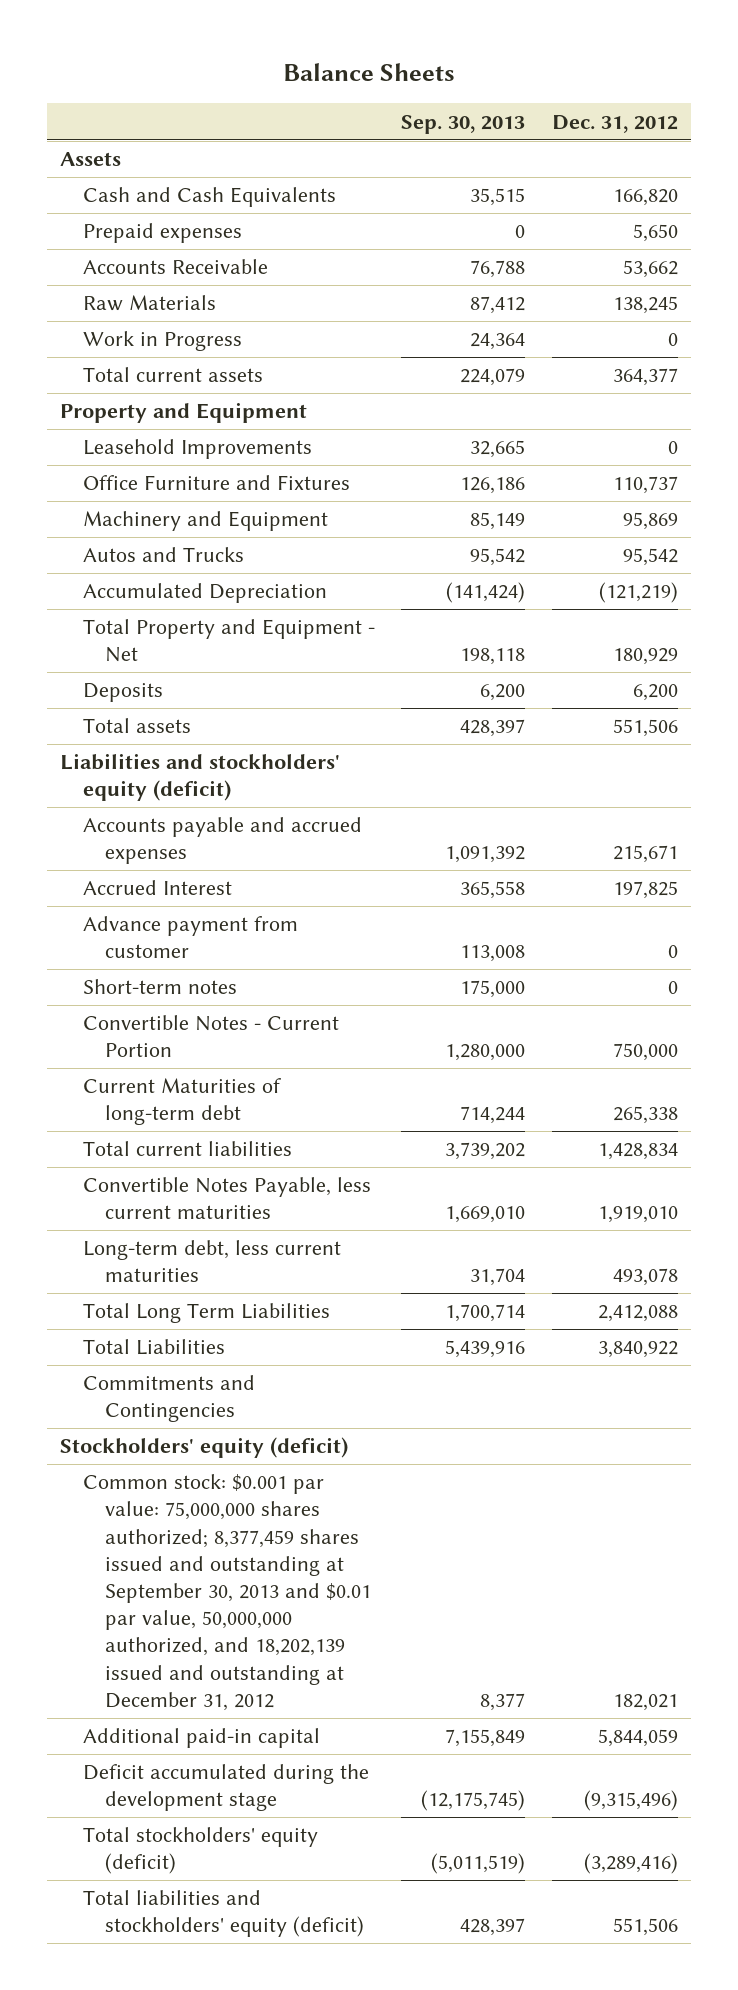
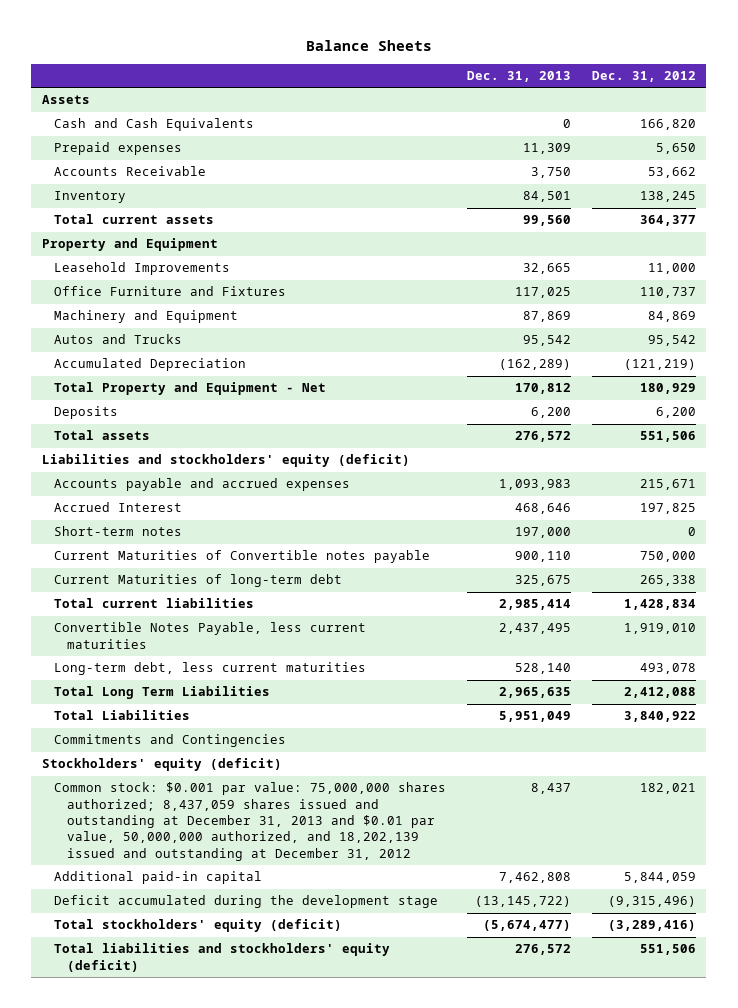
- | Sep. 30, 2013 | Dec. 31, 2012
+ | Dec. 31, 2013 | Dec. 31, 2012
- Raw Materials | 87,412 | 138,245
- Work in Progress | 24,364 | 0
+ Inventory | 84,501 | 138,245
- Leasehold Improvements | 32,665 | 0
+ Leasehold Improvements | 32,665 | 11,000
- Machinery and Equipment | 85,149 | 95,869
+ Machinery and Equipment | 87,869 | 84,869
- Advance payment from customer | 113,008 | 0
- Convertible Notes - Current Portion | 1,280,000 | 750,000
+ Current Maturities of Convertible notes payable | 900,110 | 750,000
- Common stock: $0.001 par value: 75,000,000 shares authorized; 8,377,459 shares issued and outstanding at September 30, 2013 and $0.01 par value, 50,000,000 authorized, and 18,202,139 issued and outstanding at December 31, 2012 | 8,377 | 182,021
+ Common stock: $0.001 par value: 75,000,000 shares authorized; 8,437,059 shares issued and outstanding at December 31, 2013 and $0.01 par value, 50,000,000 authorized, and 18,202,139 issued and outstanding at December 31, 2012 | 8,437 | 182,021

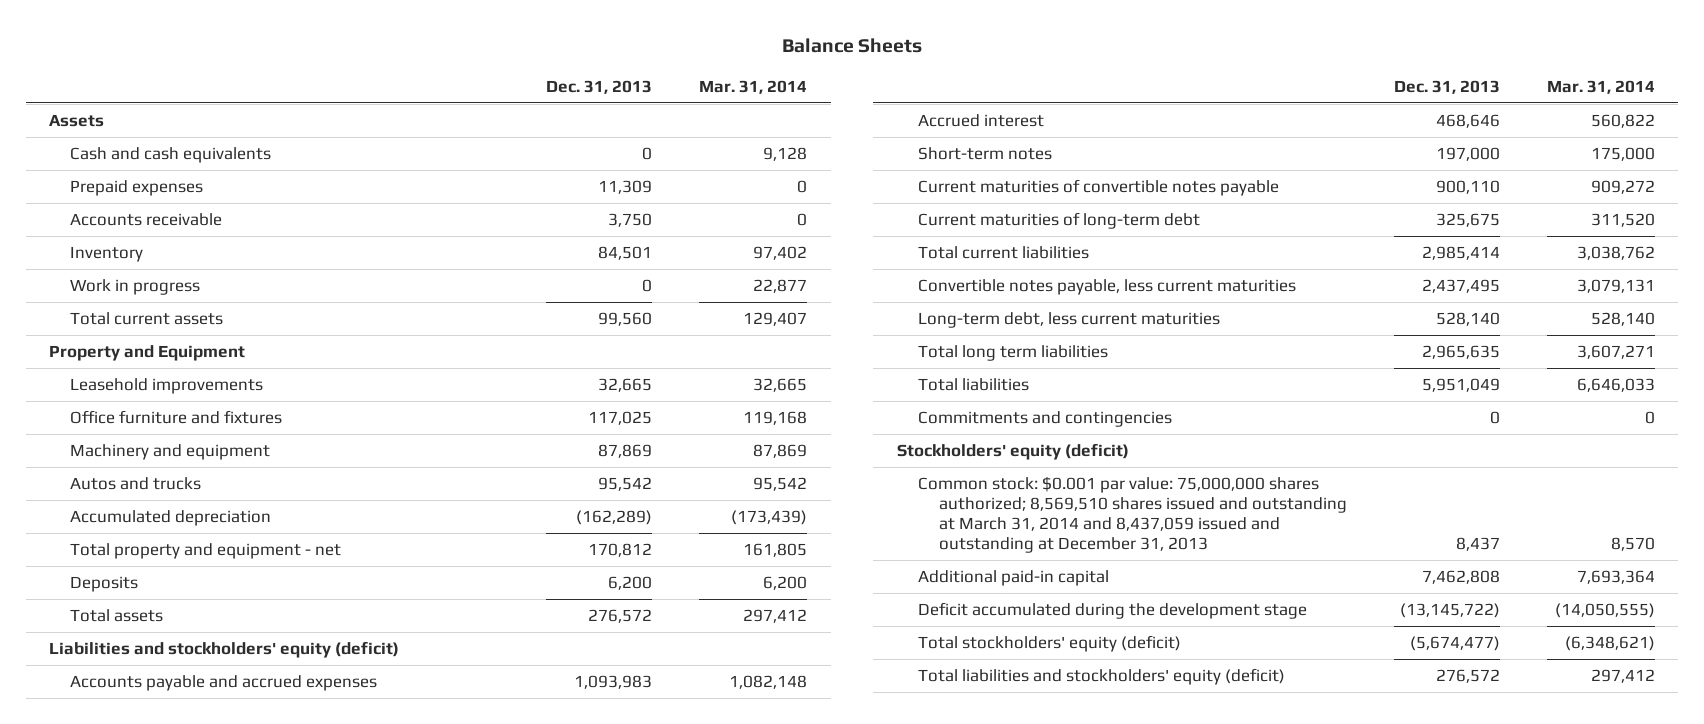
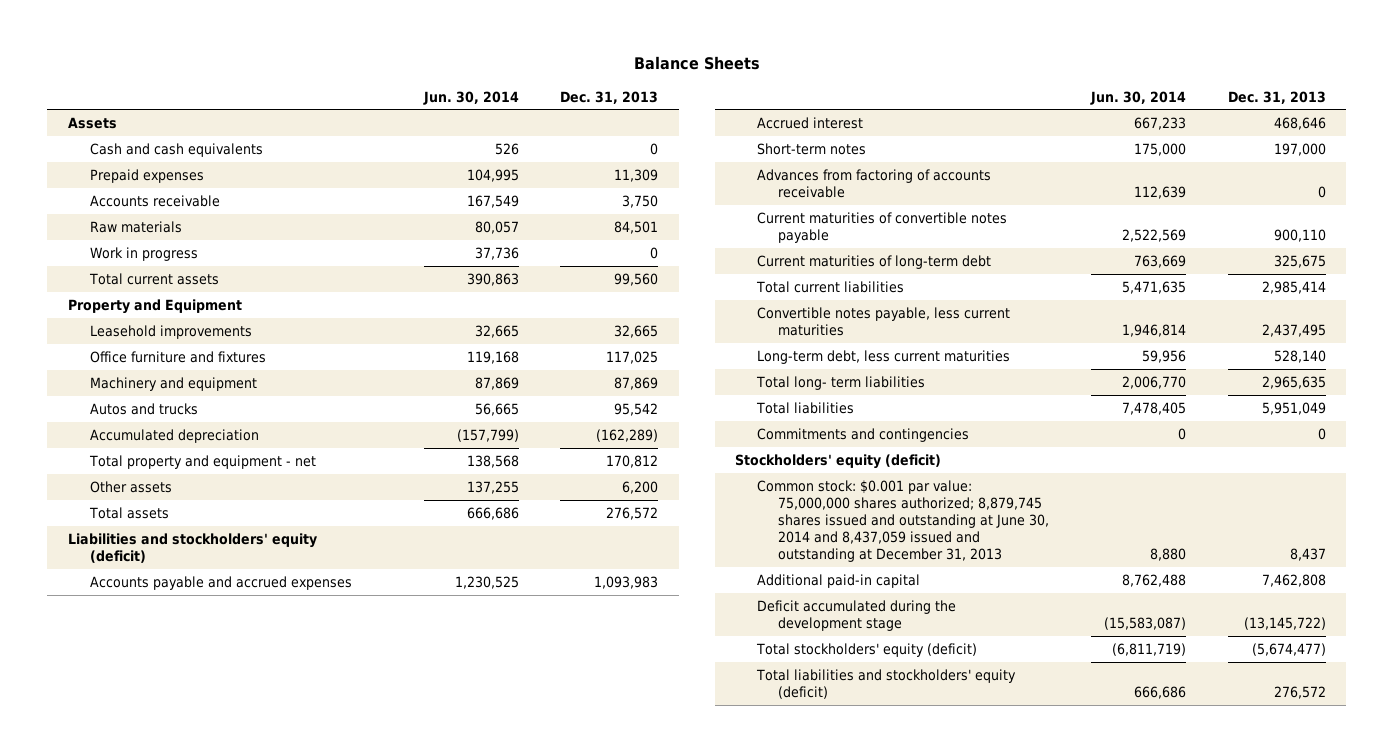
- | Dec. 31, 2013 | Mar. 31, 2014
+ | Jun. 30, 2014 | Dec. 31, 2013
- Inventory | 84,501 | 97,402
+ Raw materials | 80,057 | 84,501
- Deposits | 6,200 | 6,200
+ Other assets | 137,255 | 6,200
+ Advances from factoring of accounts receivable | 112,639 | 0
- Total long term liabilities | 2,965,635 | 3,607,271
+ Total long- term liabilities | 2,006,770 | 2,965,635
- Common stock: $0.001 par value: 75,000,000 shares authorized; 8,569,510 shares issued and outstanding at March 31, 2014 and 8,437,059 issued and outstanding at December 31, 2013 | 8,437 | 8,570
+ Common stock: $0.001 par value: 75,000,000 shares authorized; 8,879,745 shares issued and outstanding at June 30, 2014 and 8,437,059 issued and outstanding at December 31, 2013 | 8,880 | 8,437

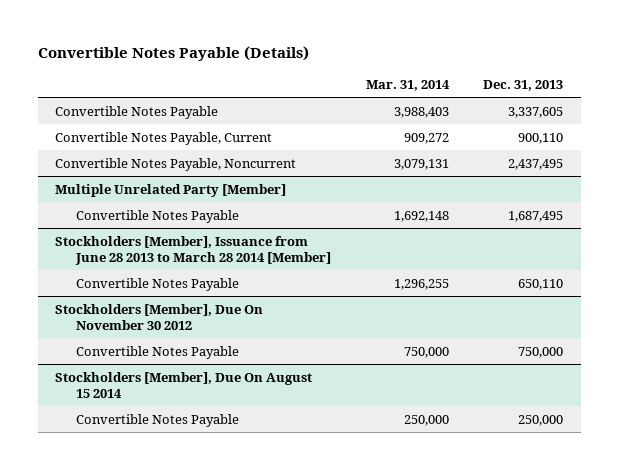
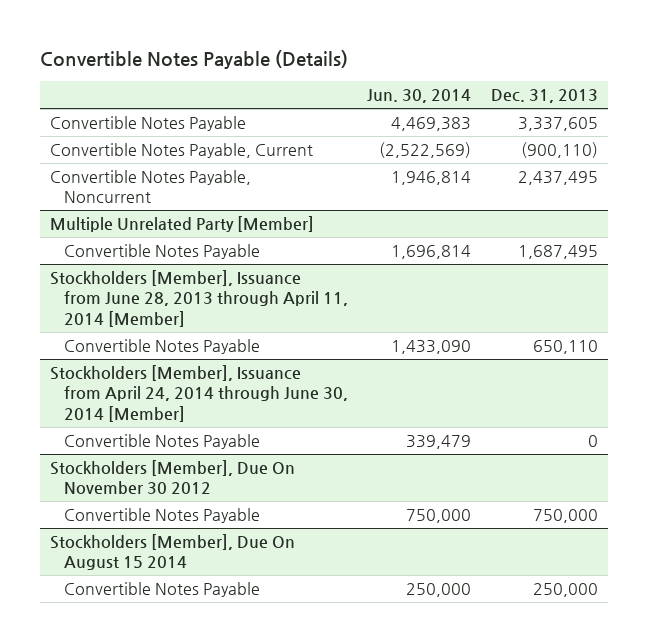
- | Mar. 31, 2014 | Dec. 31, 2013
+ | Jun. 30, 2014 | Dec. 31, 2013
- Convertible Notes Payable, Current | 909,272 | 900,110
+ Convertible Notes Payable, Current | (2,522,569) | (900,110)
- Stockholders [Member], Issuance from June 28 2013 to March 28 2014 [Member]
+ Stockholders [Member], Issuance from June 28, 2013 through April 11, 2014 [Member]
+ Stockholders [Member], Issuance from April 24, 2014 through June 30, 2014 [Member]
+ Convertible Notes Payable | 339,479 | 0

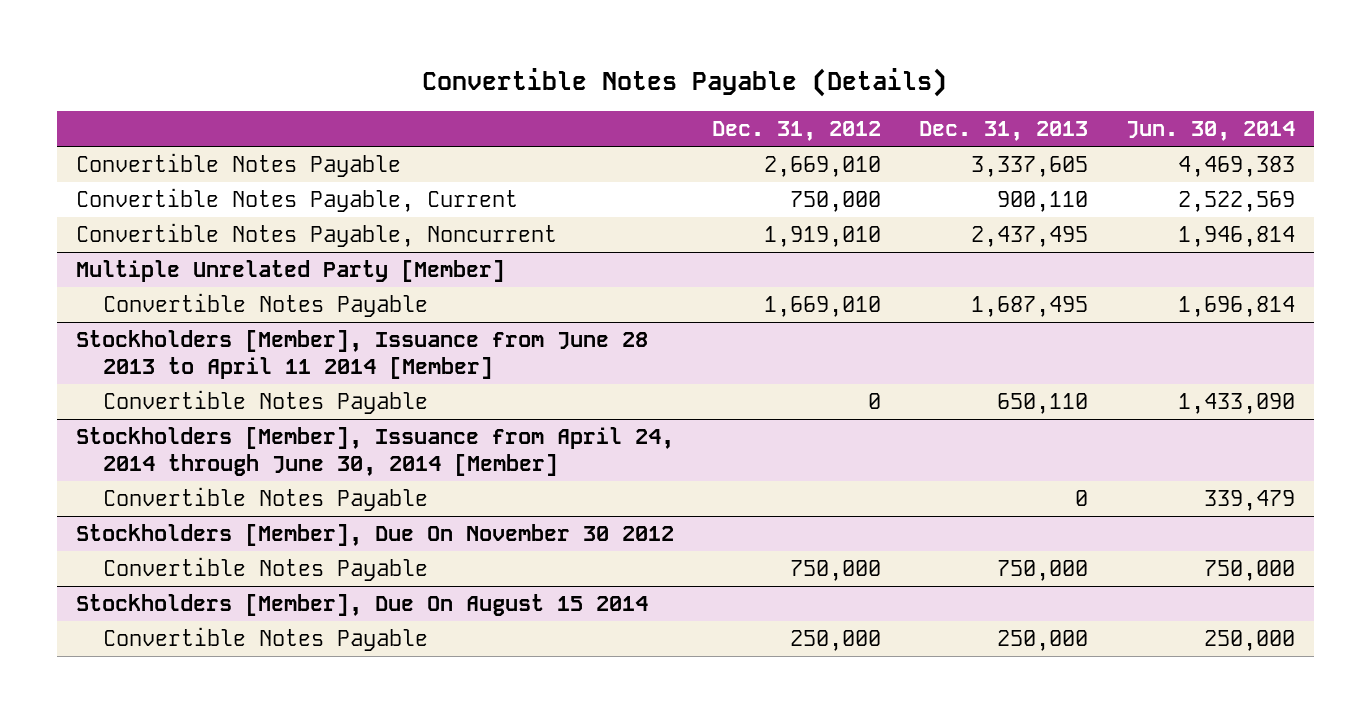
- | Jun. 30, 2014 | Dec. 31, 2013
+ | Dec. 31, 2012 | Dec. 31, 2013 | Jun. 30, 2014
- Convertible Notes Payable, Current | (2,522,569) | (900,110)
+ Convertible Notes Payable, Current | 750,000 | 900,110 | 2,522,569
- Stockholders [Member], Issuance from June 28, 2013 through April 11, 2014 [Member]
+ Stockholders [Member], Issuance from June 28 2013 to April 11 2014 [Member]

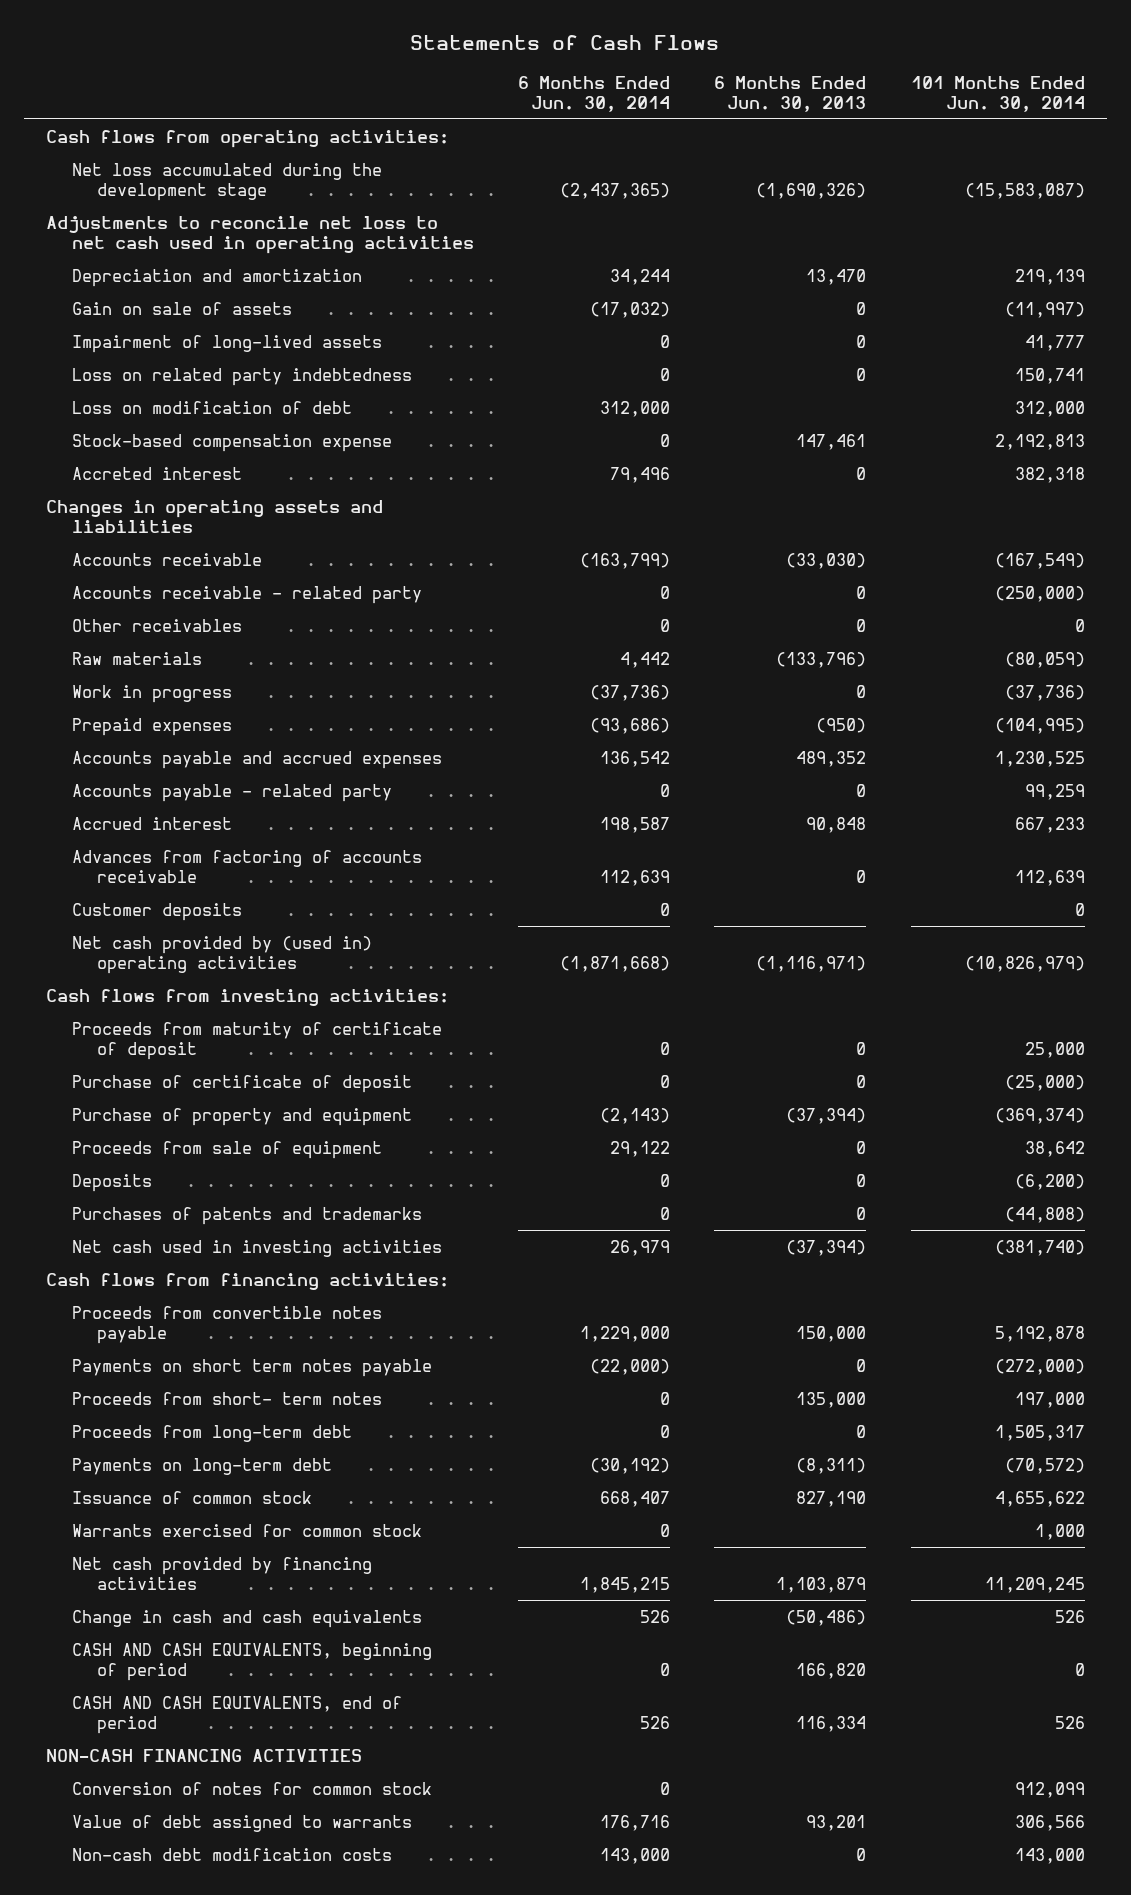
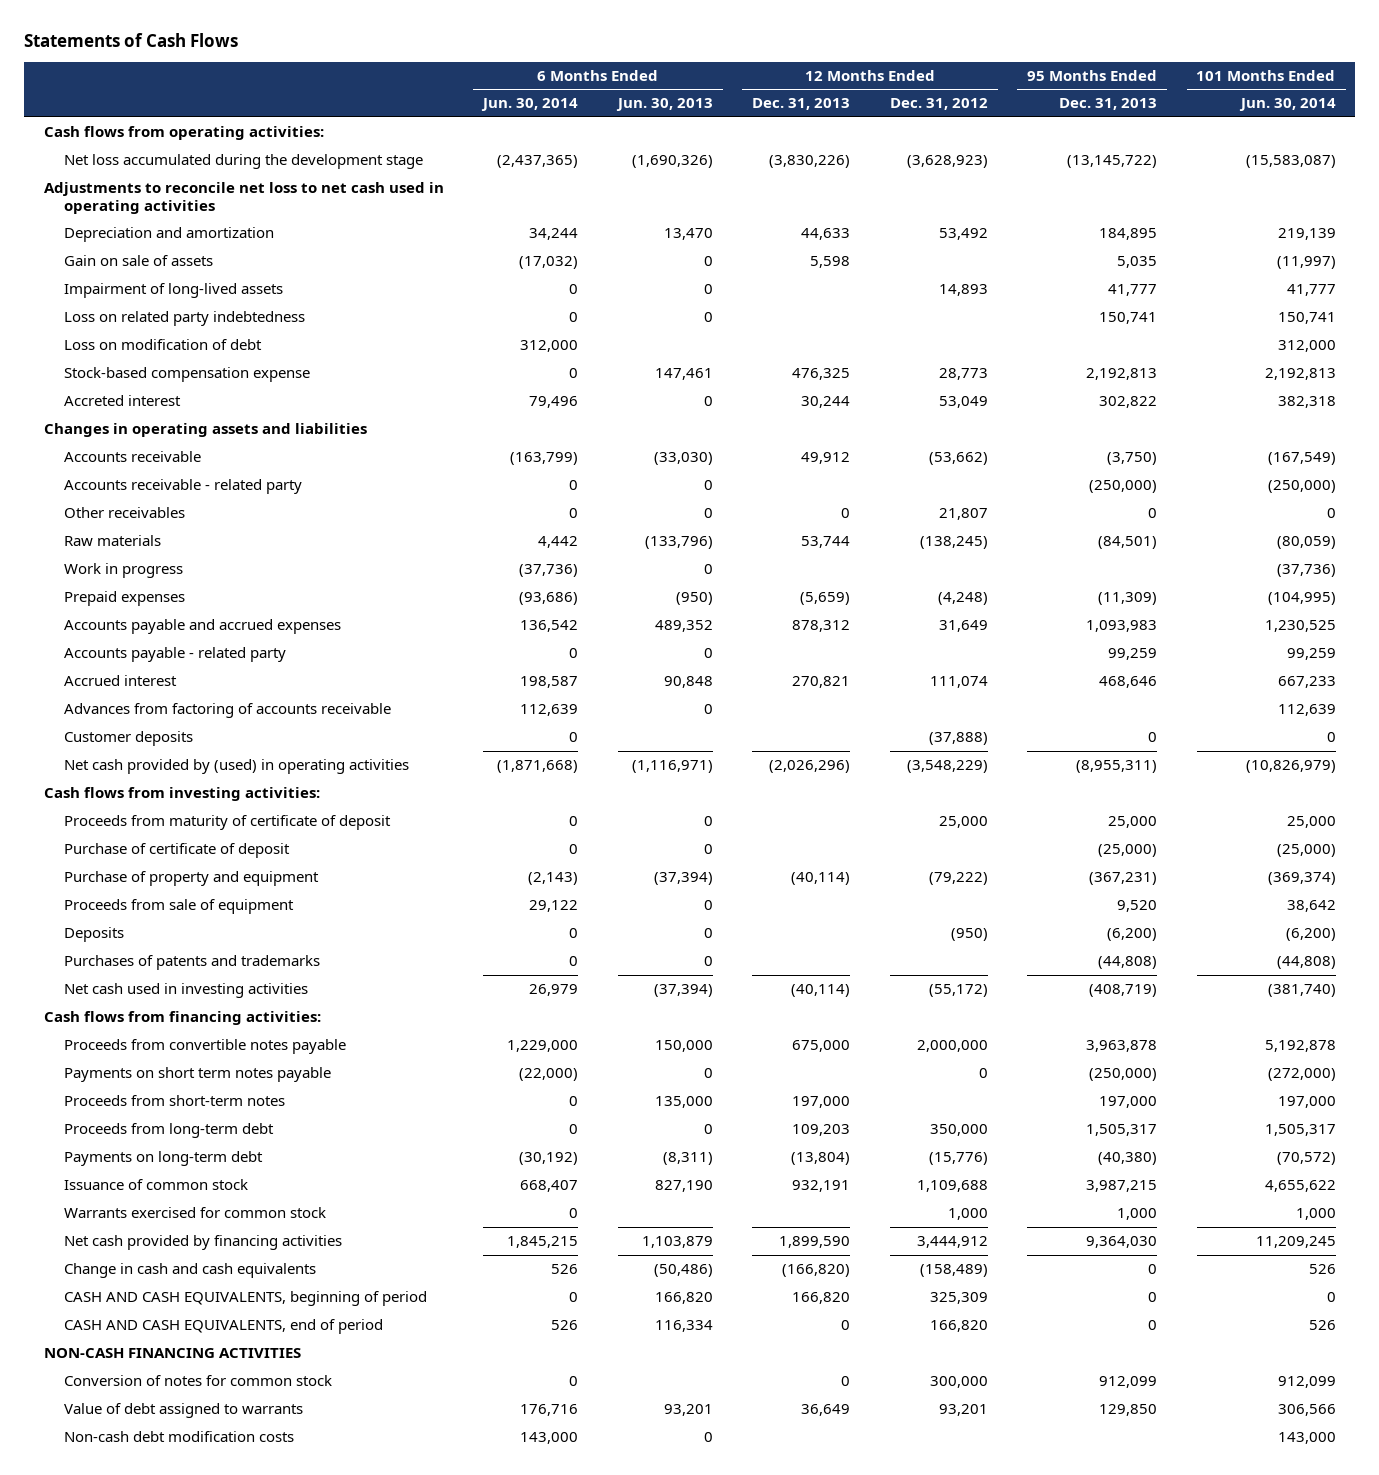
- | 6 Months Ended Jun. 30, 2014 | 6 Months Ended Jun. 30, 2013 | 101 Months Ended Jun. 30, 2014
+ | 6 Months Ended Jun. 30, 2014 | 6 Months Ended Jun. 30, 2013 | 12 Months Ended Dec. 31, 2013 | 12 Months Ended Dec. 31, 2012 | 95 Months Ended Dec. 31, 2013 | 101 Months Ended Jun. 30, 2014
- Net cash provided by (used in) operating activities | (1,871,668) | (1,116,971) | (10,826,979)
+ Net cash provided by (used) in operating activities | (1,871,668) | (1,116,971) | (2,026,296) | (3,548,229) | (8,955,311) | (10,826,979)
- Proceeds from short- term notes | 0 | 135,000 | 197,000
+ Proceeds from short-term notes | 0 | 135,000 | 197,000 | | 197,000 | 197,000

